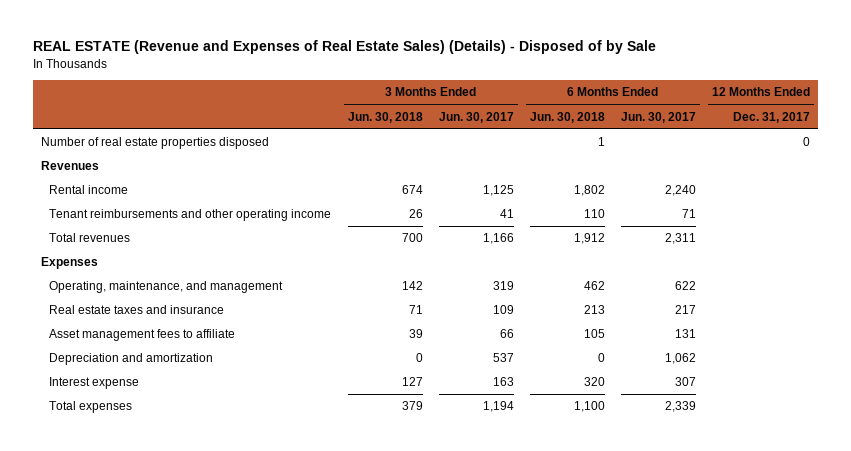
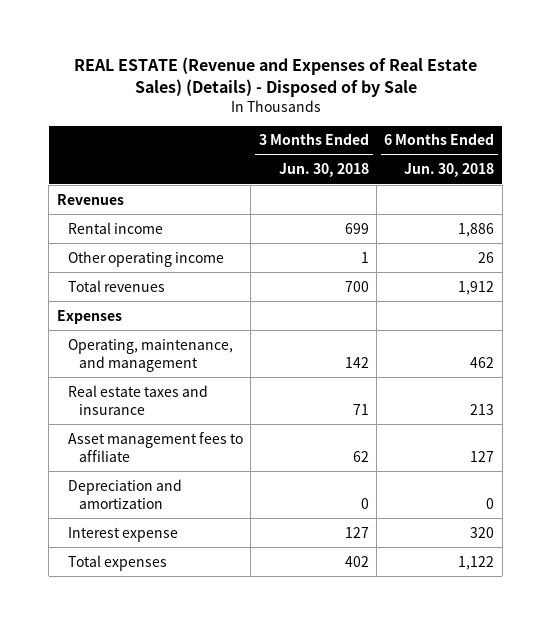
- | 3 Months Ended Jun. 30, 2018 | 3 Months Ended Jun. 30, 2017 | 6 Months Ended Jun. 30, 2018 | 6 Months Ended Jun. 30, 2017 | 12 Months Ended Dec. 31, 2017
+ | 3 Months Ended Jun. 30, 2018 | 6 Months Ended Jun. 30, 2018
- Number of real estate properties disposed | | | 1 | | 0
- Rental income | 674 | 1,125 | 1,802 | 2,240 |
- Tenant reimbursements and other operating income | 26 | 41 | 110 | 71 |
+ Rental income | 699 | 1,886
+ Other operating income | 1 | 26
- Asset management fees to affiliate | 39 | 66 | 105 | 131 |
+ Asset management fees to affiliate | 62 | 127
- Total expenses | 379 | 1,194 | 1,100 | 2,339 |
+ Total expenses | 402 | 1,122

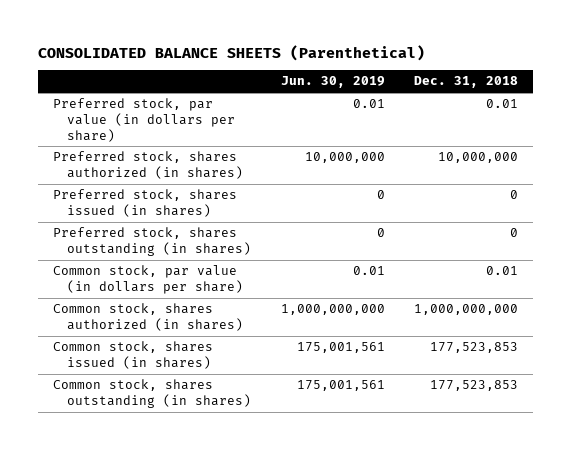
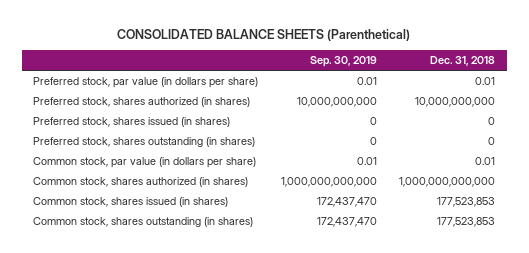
- | Jun. 30, 2019 | Dec. 31, 2018
+ | Sep. 30, 2019 | Dec. 31, 2018
- Preferred stock, shares authorized (in shares) | 10,000,000 | 10,000,000
+ Preferred stock, shares authorized (in shares) | 10,000,000,000 | 10,000,000,000
- Common stock, shares authorized (in shares) | 1,000,000,000 | 1,000,000,000
+ Common stock, shares authorized (in shares) | 1,000,000,000,000 | 1,000,000,000,000

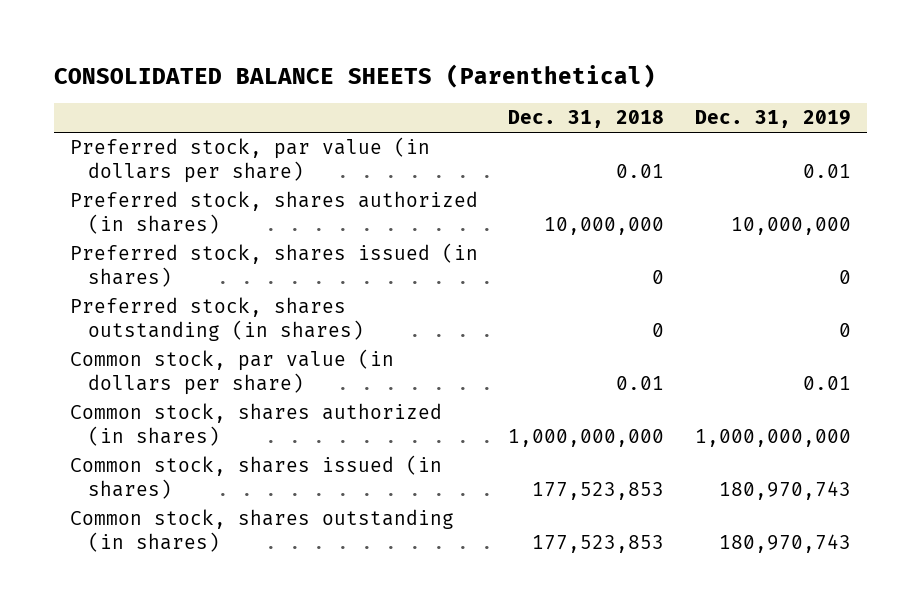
- | Sep. 30, 2019 | Dec. 31, 2018
+ | Dec. 31, 2018 | Dec. 31, 2019
- Preferred stock, shares authorized (in shares) | 10,000,000,000 | 10,000,000,000
+ Preferred stock, shares authorized (in shares) | 10,000,000 | 10,000,000
- Common stock, shares authorized (in shares) | 1,000,000,000,000 | 1,000,000,000,000
+ Common stock, shares authorized (in shares) | 1,000,000,000 | 1,000,000,000

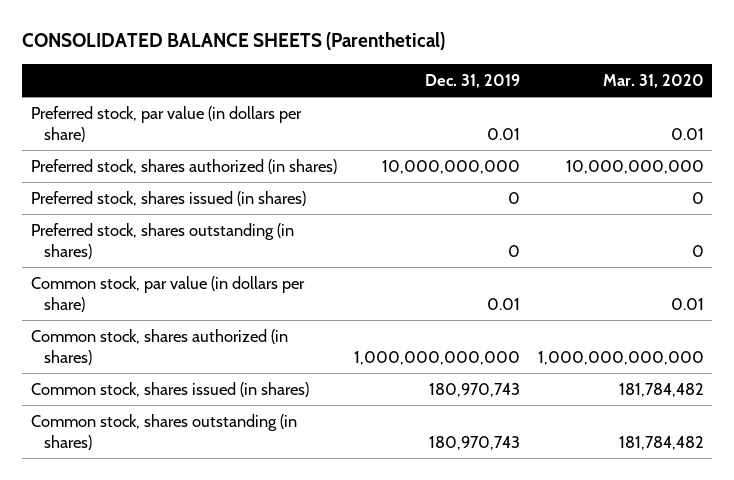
- | Dec. 31, 2018 | Dec. 31, 2019
+ | Dec. 31, 2019 | Mar. 31, 2020
- Preferred stock, shares authorized (in shares) | 10,000,000 | 10,000,000
+ Preferred stock, shares authorized (in shares) | 10,000,000,000 | 10,000,000,000
- Common stock, shares authorized (in shares) | 1,000,000,000 | 1,000,000,000
+ Common stock, shares authorized (in shares) | 1,000,000,000,000 | 1,000,000,000,000

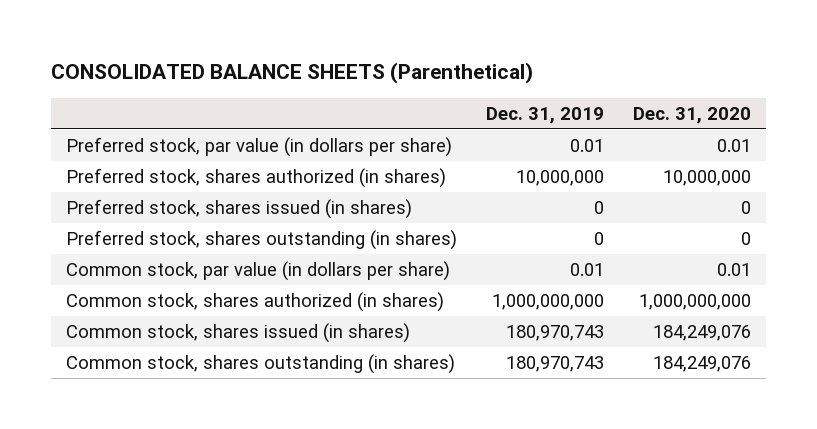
- | Dec. 31, 2019 | Mar. 31, 2020
+ | Dec. 31, 2019 | Dec. 31, 2020
- Preferred stock, shares authorized (in shares) | 10,000,000,000 | 10,000,000,000
+ Preferred stock, shares authorized (in shares) | 10,000,000 | 10,000,000
- Common stock, shares authorized (in shares) | 1,000,000,000,000 | 1,000,000,000,000
+ Common stock, shares authorized (in shares) | 1,000,000,000 | 1,000,000,000

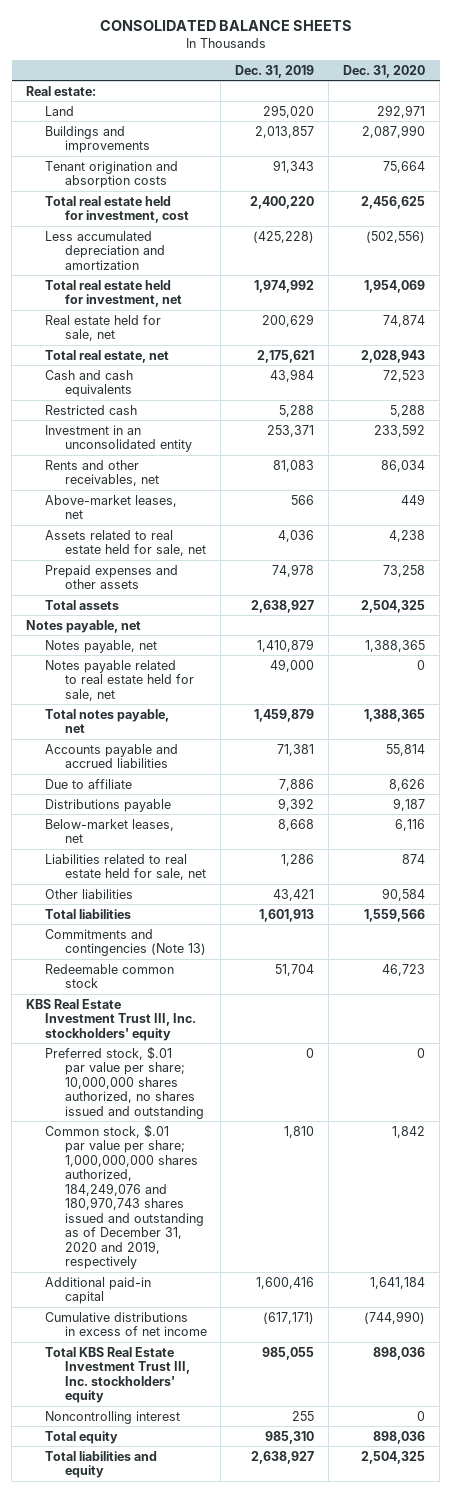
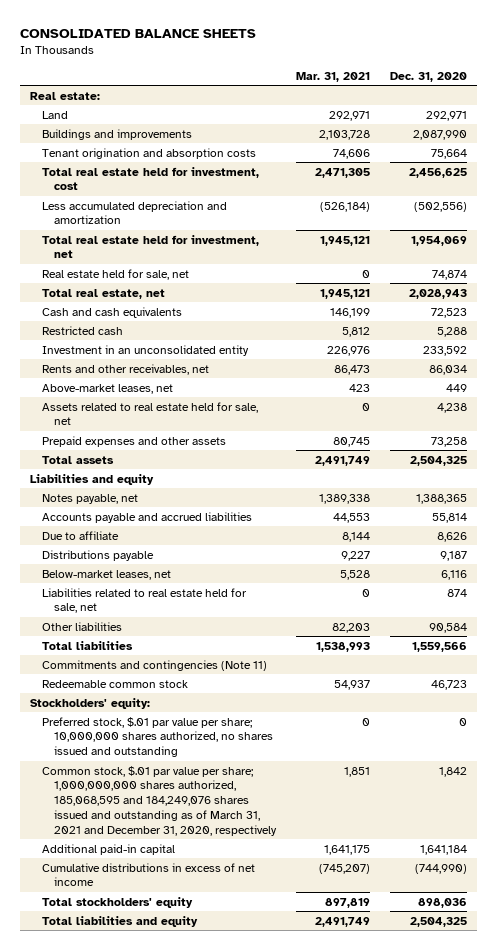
- | Dec. 31, 2019 | Dec. 31, 2020
+ | Mar. 31, 2021 | Dec. 31, 2020
- Notes payable, net
+ Liabilities and equity
- Notes payable related to real estate held for sale, net | 49,000 | 0
- Total notes payable, net | 1,459,879 | 1,388,365
- Commitments and contingencies (Note 13)
+ Commitments and contingencies (Note 11)
- KBS Real Estate Investment Trust III, Inc. stockholders' equity
+ Stockholders' equity:
- Common stock, $.01 par value per share; 1,000,000,000 shares authorized, 184,249,076 and 180,970,743 shares issued and outstanding as of December 31, 2020 and 2019, respectively | 1,810 | 1,842
+ Common stock, $.01 par value per share; 1,000,000,000 shares authorized, 185,068,595 and 184,249,076 shares issued and outstanding as of March 31, 2021 and December 31, 2020, respectively | 1,851 | 1,842
- Total KBS Real Estate Investment Trust III, Inc. stockholders' equity | 985,055 | 898,036
- Noncontrolling interest | 255 | 0
- Total equity | 985,310 | 898,036
+ Total stockholders' equity | 897,819 | 898,036

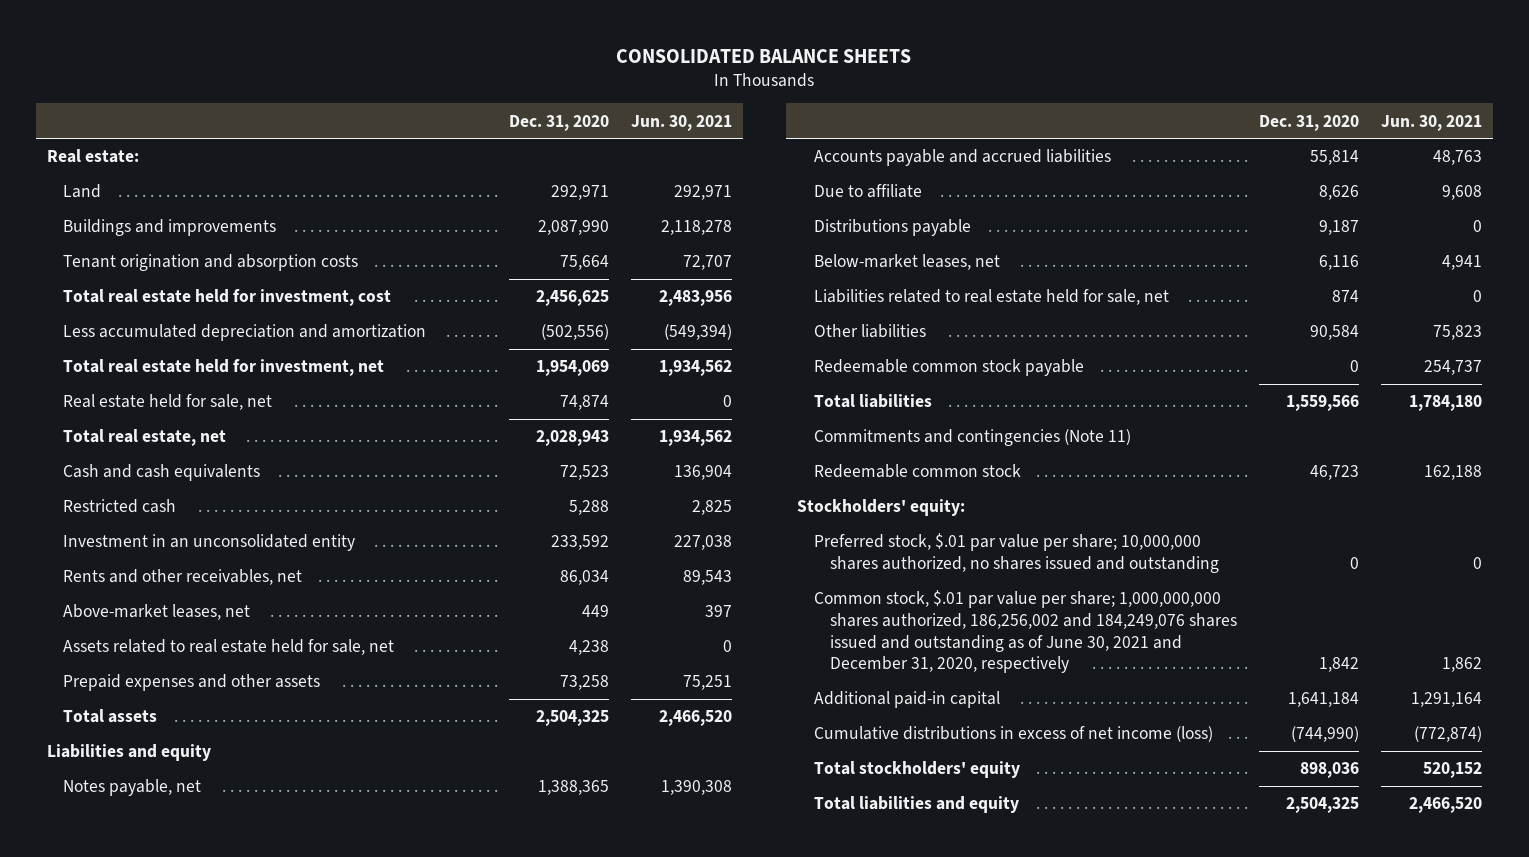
- | Mar. 31, 2021 | Dec. 31, 2020
+ | Dec. 31, 2020 | Jun. 30, 2021
+ Redeemable common stock payable | 0 | 254,737
- Common stock, $.01 par value per share; 1,000,000,000 shares authorized, 185,068,595 and 184,249,076 shares issued and outstanding as of March 31, 2021 and December 31, 2020, respectively | 1,851 | 1,842
+ Common stock, $.01 par value per share; 1,000,000,000 shares authorized, 186,256,002 and 184,249,076 shares issued and outstanding as of June 30, 2021 and December 31, 2020, respectively | 1,842 | 1,862
- Cumulative distributions in excess of net income | (745,207) | (744,990)
+ Cumulative distributions in excess of net income (loss) | (744,990) | (772,874)

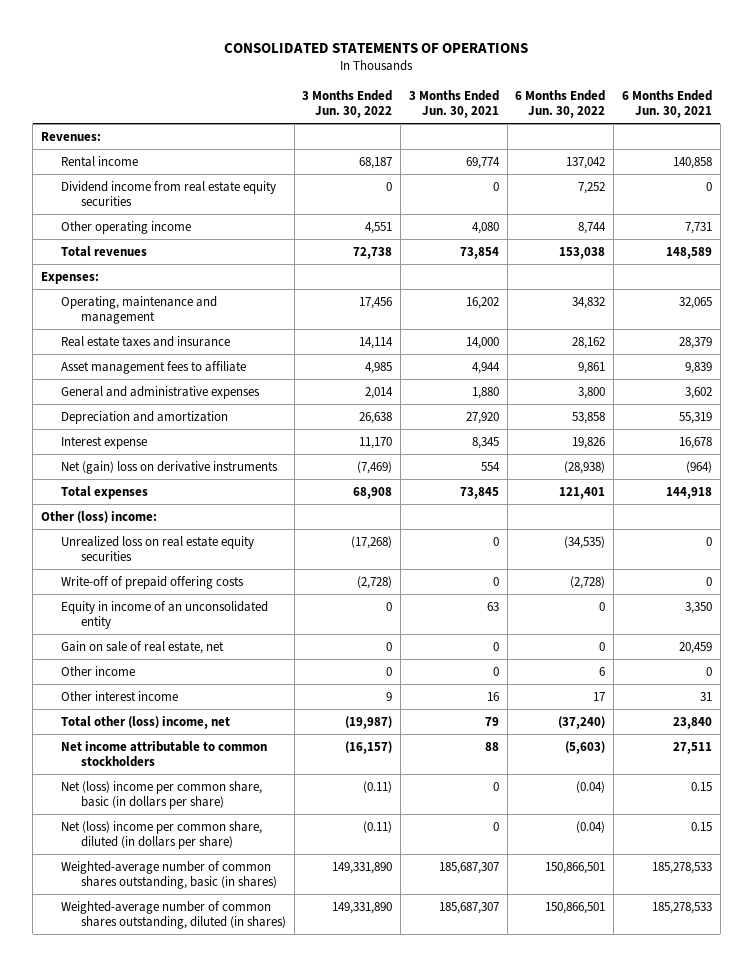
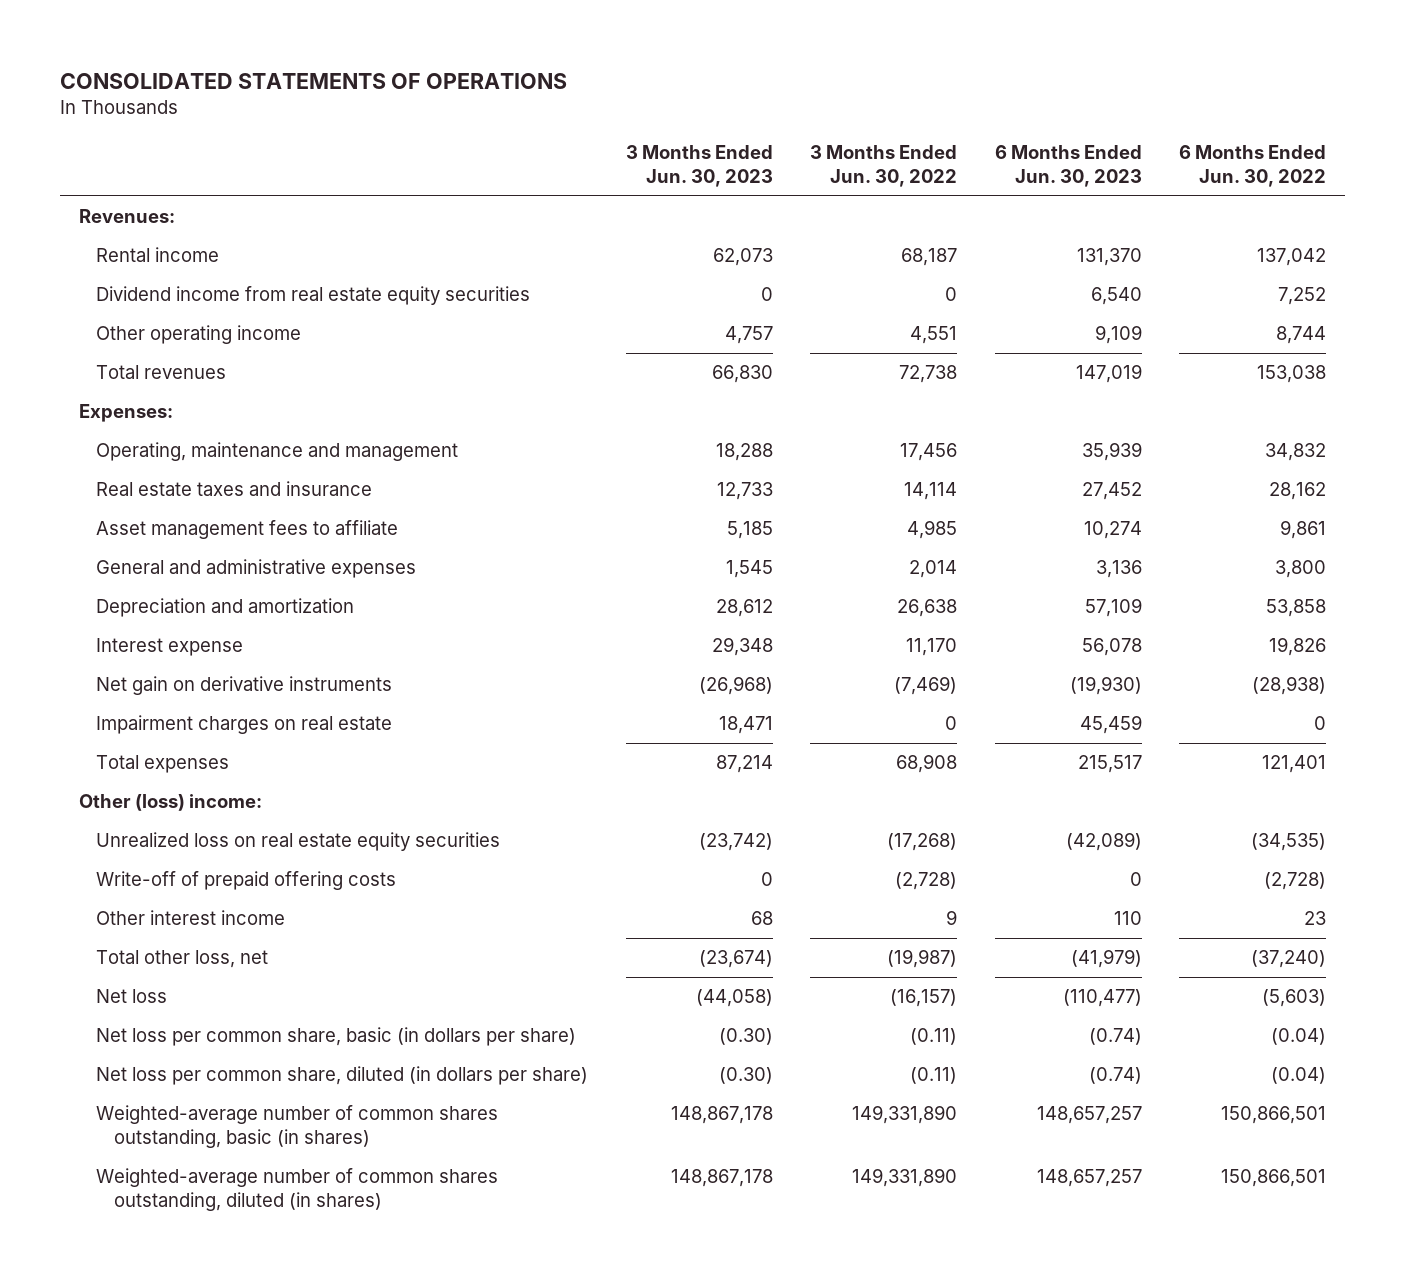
- | 3 Months Ended Jun. 30, 2022 | 3 Months Ended Jun. 30, 2021 | 6 Months Ended Jun. 30, 2022 | 6 Months Ended Jun. 30, 2021
+ | 3 Months Ended Jun. 30, 2023 | 3 Months Ended Jun. 30, 2022 | 6 Months Ended Jun. 30, 2023 | 6 Months Ended Jun. 30, 2022
- Net (gain) loss on derivative instruments | (7,469) | 554 | (28,938) | (964)
+ Net gain on derivative instruments | (26,968) | (7,469) | (19,930) | (28,938)
+ Impairment charges on real estate | 18,471 | 0 | 45,459 | 0
- Equity in income of an unconsolidated entity | 0 | 63 | 0 | 3,350
- Gain on sale of real estate, net | 0 | 0 | 0 | 20,459
- Other income | 0 | 0 | 6 | 0
- Other interest income | 9 | 16 | 17 | 31
- Total other (loss) income, net | (19,987) | 79 | (37,240) | 23,840
- Net income attributable to common stockholders | (16,157) | 88 | (5,603) | 27,511
- Net (loss) income per common share, basic (in dollars per share) | (0.11) | 0 | (0.04) | 0.15
- Net (loss) income per common share, diluted (in dollars per share) | (0.11) | 0 | (0.04) | 0.15
+ Other interest income | 68 | 9 | 110 | 23
+ Total other loss, net | (23,674) | (19,987) | (41,979) | (37,240)
+ Net loss | (44,058) | (16,157) | (110,477) | (5,603)
+ Net loss per common share, basic (in dollars per share) | (0.30) | (0.11) | (0.74) | (0.04)
+ Net loss per common share, diluted (in dollars per share) | (0.30) | (0.11) | (0.74) | (0.04)

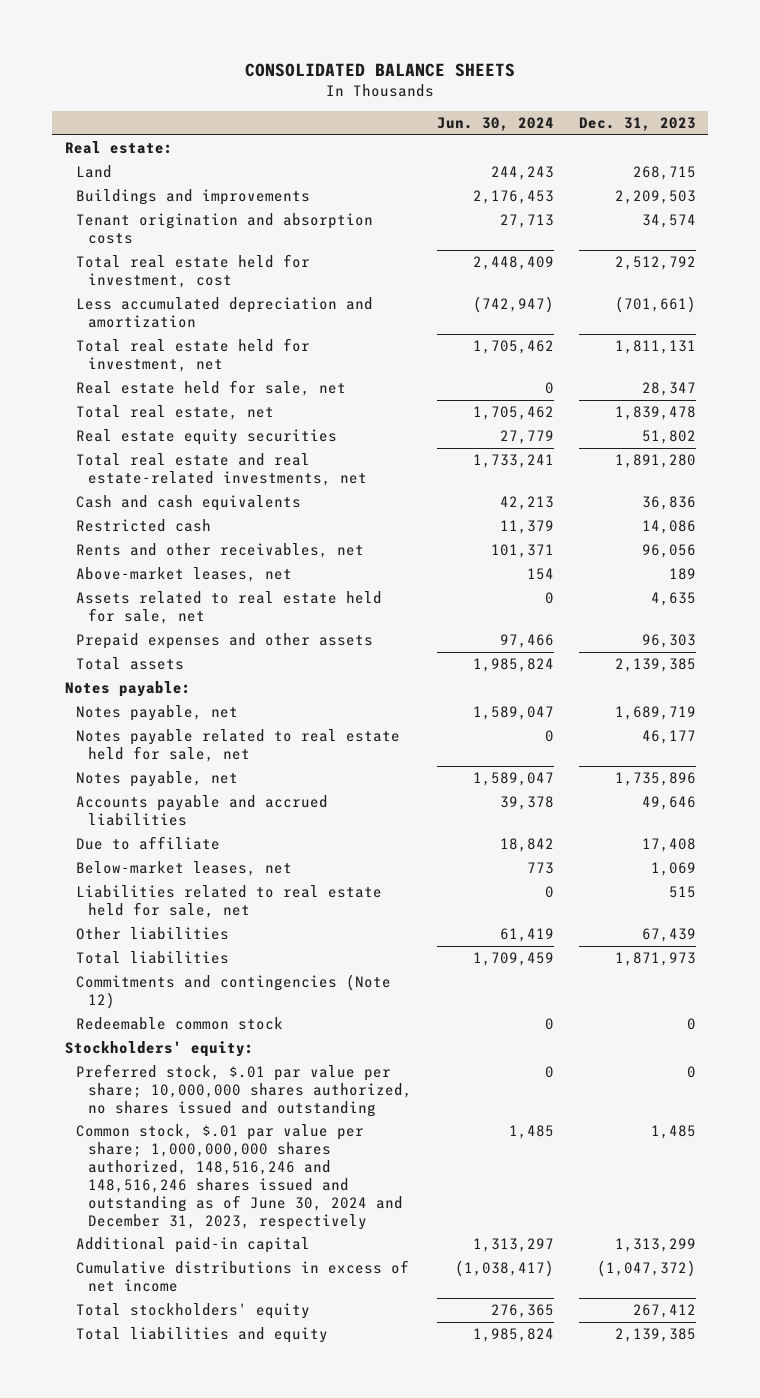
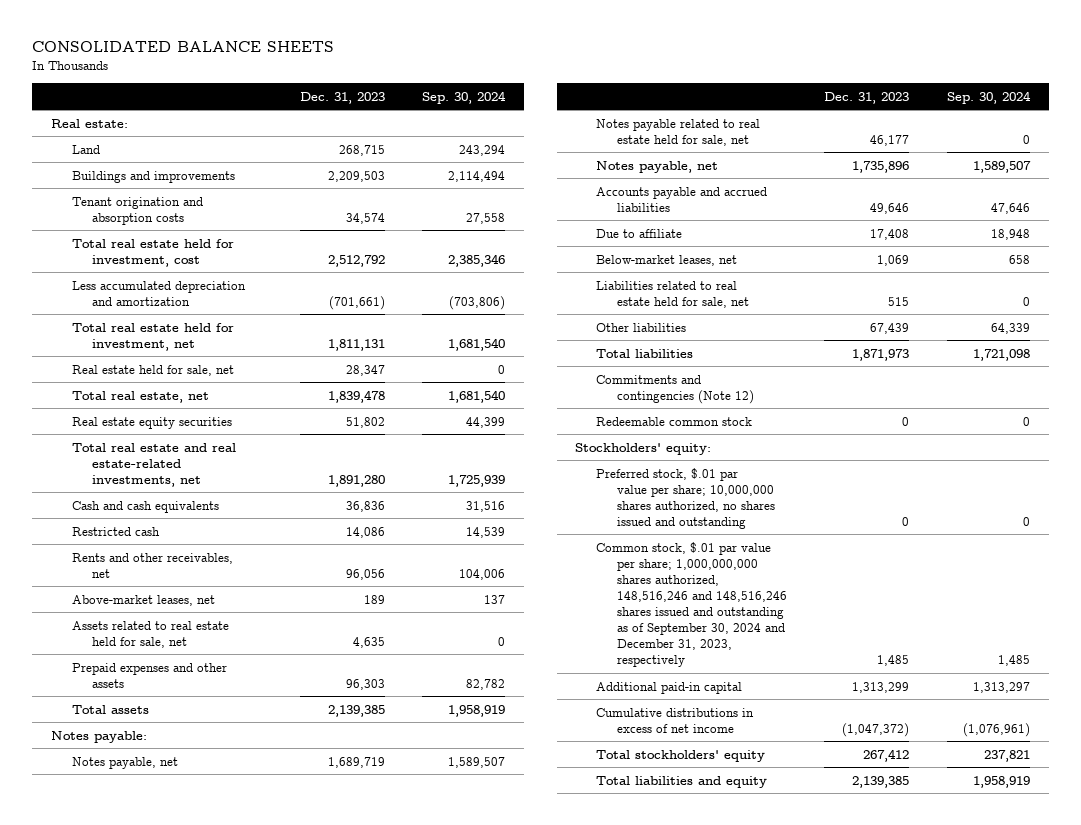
- | Jun. 30, 2024 | Dec. 31, 2023
+ | Dec. 31, 2023 | Sep. 30, 2024
- Common stock, $.01 par value per share; 1,000,000,000 shares authorized, 148,516,246 and 148,516,246 shares issued and outstanding as of June 30, 2024 and December 31, 2023, respectively | 1,485 | 1,485
+ Common stock, $.01 par value per share; 1,000,000,000 shares authorized, 148,516,246 and 148,516,246 shares issued and outstanding as of September 30, 2024 and December 31, 2023, respectively | 1,485 | 1,485

